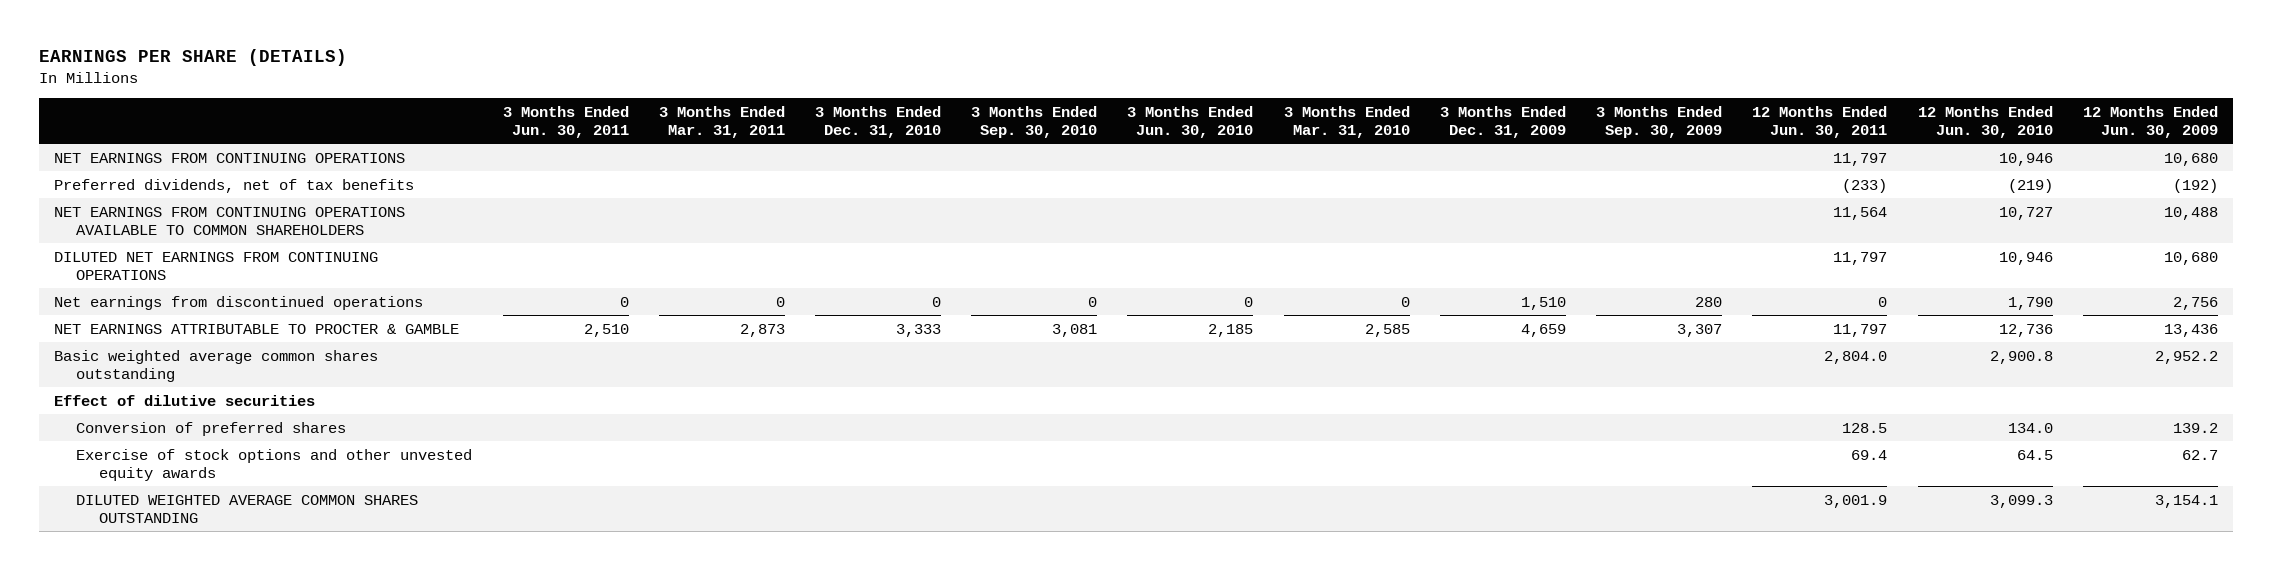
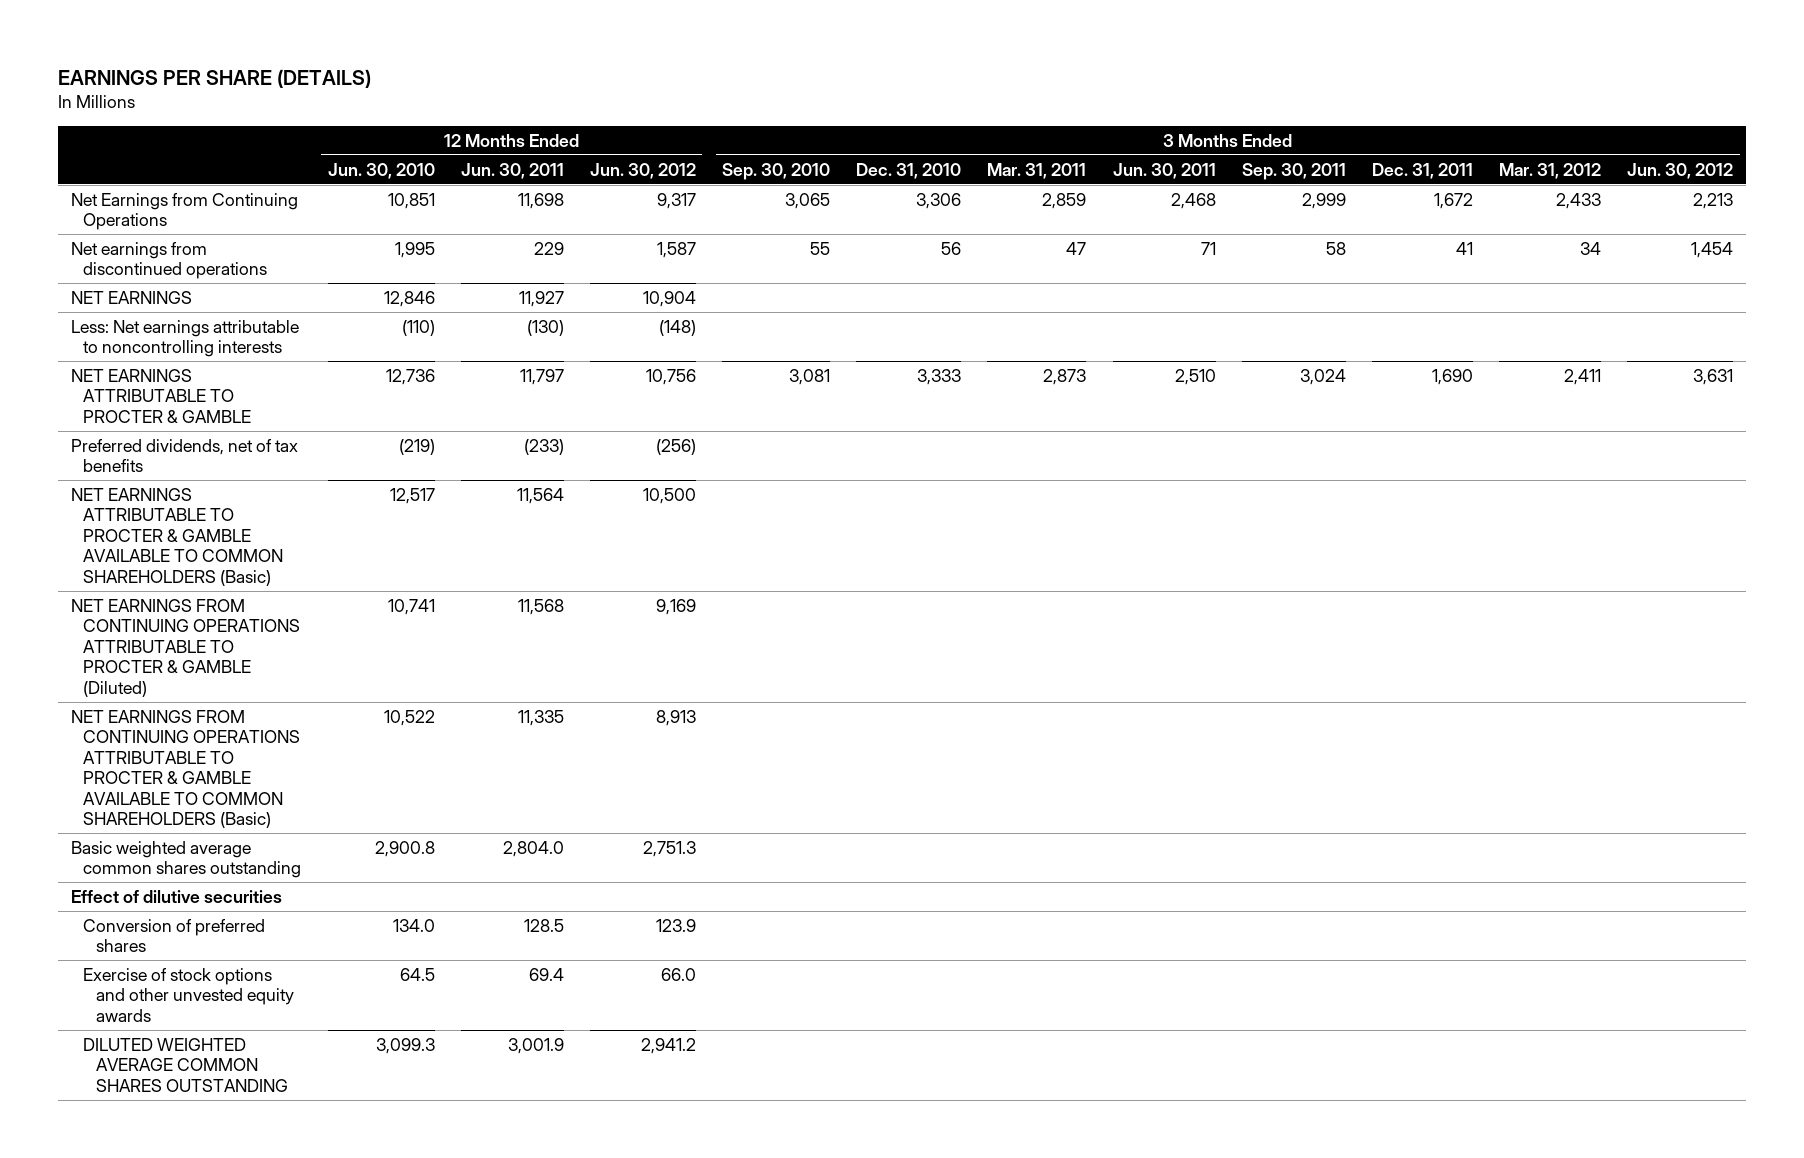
- | 3 Months Ended Jun. 30, 2011 | 3 Months Ended Mar. 31, 2011 | 3 Months Ended Dec. 31, 2010 | 3 Months Ended Sep. 30, 2010 | 3 Months Ended Jun. 30, 2010 | 3 Months Ended Mar. 31, 2010 | 3 Months Ended Dec. 31, 2009 | 3 Months Ended Sep. 30, 2009 | 12 Months Ended Jun. 30, 2011 | 12 Months Ended Jun. 30, 2010 | 12 Months Ended Jun. 30, 2009
+ | 12 Months Ended Jun. 30, 2010 | 12 Months Ended Jun. 30, 2011 | 12 Months Ended Jun. 30, 2012 | 3 Months Ended Sep. 30, 2010 | 3 Months Ended Dec. 31, 2010 | 3 Months Ended Mar. 31, 2011 | 3 Months Ended Jun. 30, 2011 | 3 Months Ended Sep. 30, 2011 | 3 Months Ended Dec. 31, 2011 | 3 Months Ended Mar. 31, 2012 | 3 Months Ended Jun. 30, 2012
- NET EARNINGS FROM CONTINUING OPERATIONS | | | | | | | | | 11,797 | 10,946 | 10,680
- NET EARNINGS FROM CONTINUING OPERATIONS AVAILABLE TO COMMON SHAREHOLDERS | | | | | | | | | 11,564 | 10,727 | 10,488
- DILUTED NET EARNINGS FROM CONTINUING OPERATIONS | | | | | | | | | 11,797 | 10,946 | 10,680
- Net earnings from discontinued operations | 0 | 0 | 0 | 0 | 0 | 0 | 1,510 | 280 | 0 | 1,790 | 2,756
+ Net Earnings from Continuing Operations | 10,851 | 11,698 | 9,317 | 3,065 | 3,306 | 2,859 | 2,468 | 2,999 | 1,672 | 2,433 | 2,213
+ Net earnings from discontinued operations | 1,995 | 229 | 1,587 | 55 | 56 | 47 | 71 | 58 | 41 | 34 | 1,454
+ NET EARNINGS | 12,846 | 11,927 | 10,904 | | | | | | | |
+ Less: Net earnings attributable to noncontrolling interests | (110) | (130) | (148) | | | | | | | |
moved down: Preferred dividends, net of tax benefits | (219) | (233) | (256) | | | | | | | |
+ NET EARNINGS ATTRIBUTABLE TO PROCTER & GAMBLE AVAILABLE TO COMMON SHAREHOLDERS (Basic) | 12,517 | 11,564 | 10,500 | | | | | | | |
+ NET EARNINGS FROM CONTINUING OPERATIONS ATTRIBUTABLE TO PROCTER & GAMBLE (Diluted) | 10,741 | 11,568 | 9,169 | | | | | | | |
+ NET EARNINGS FROM CONTINUING OPERATIONS ATTRIBUTABLE TO PROCTER & GAMBLE AVAILABLE TO COMMON SHAREHOLDERS (Basic) | 10,522 | 11,335 | 8,913 | | | | | | | |

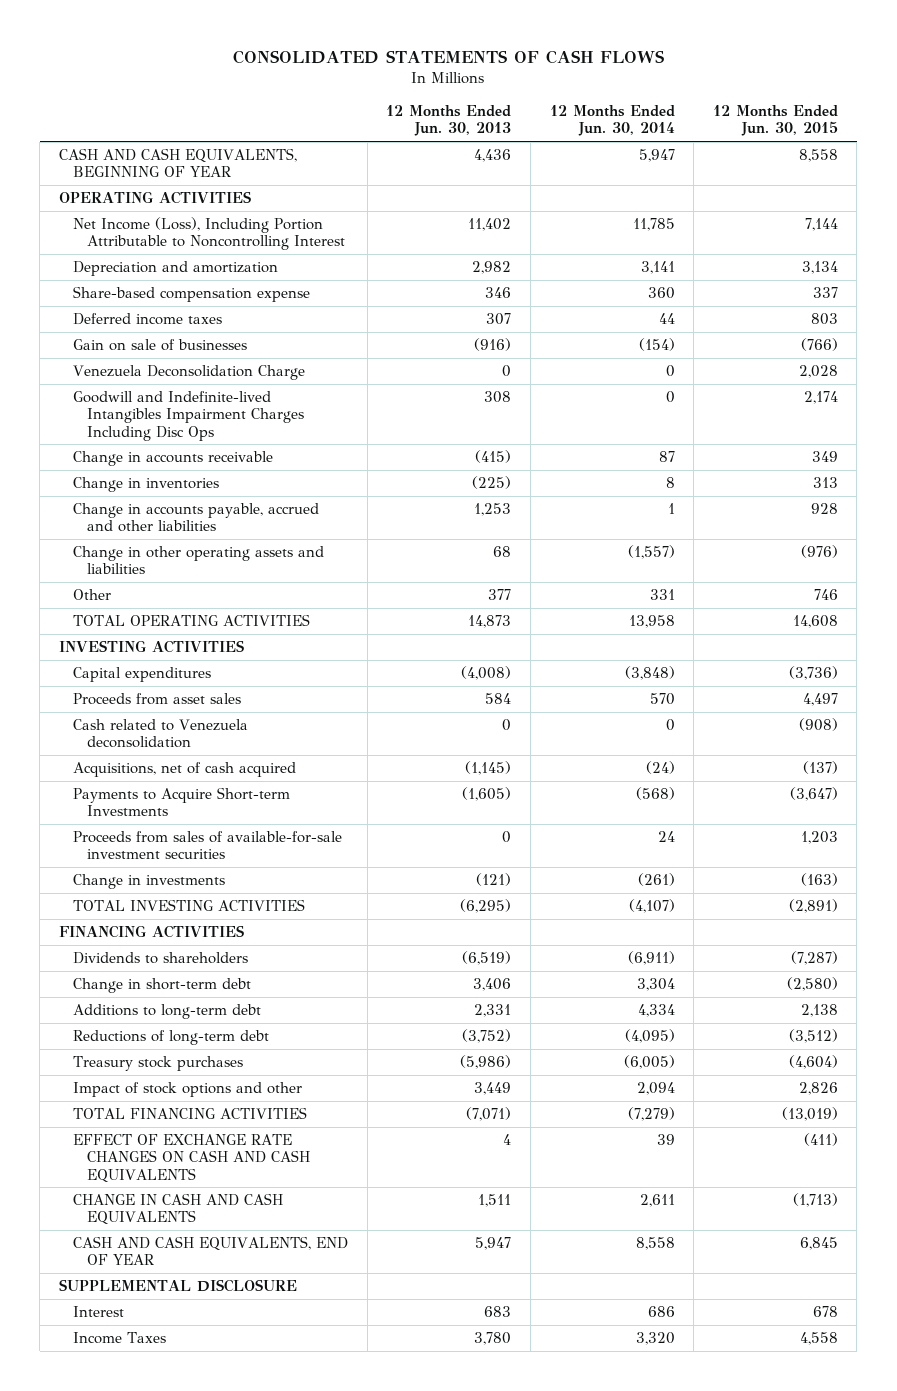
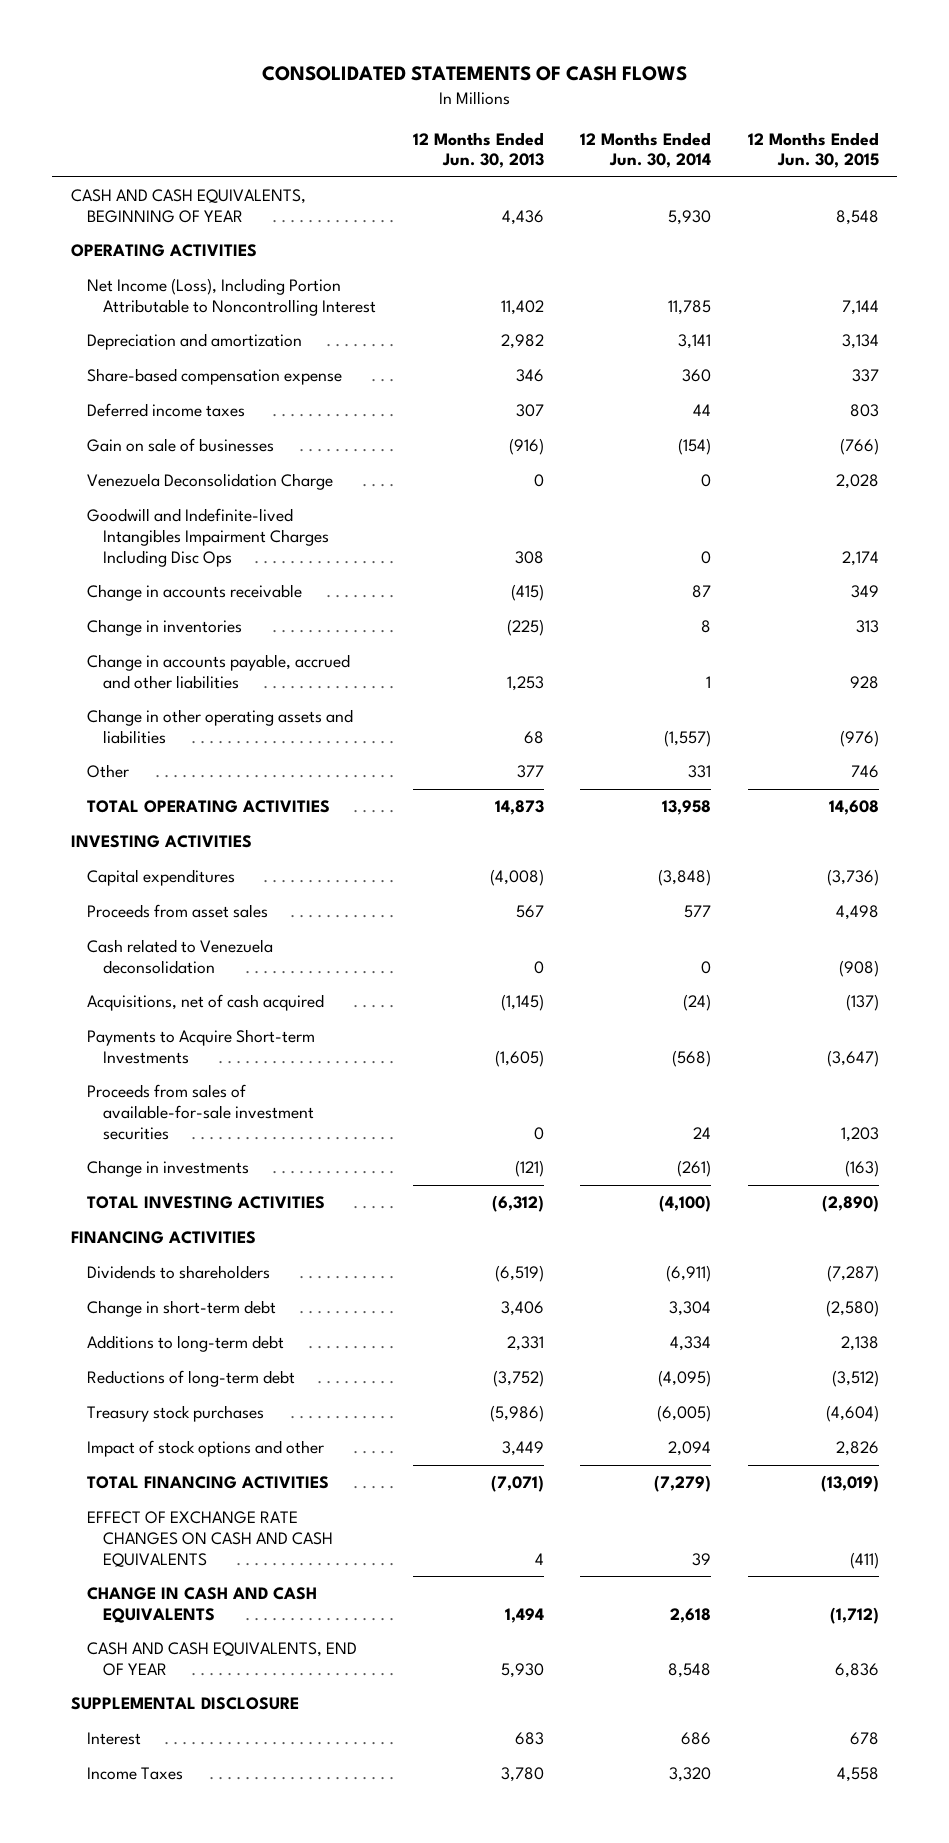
- CASH AND CASH EQUIVALENTS, BEGINNING OF YEAR | 4,436 | 5,947 | 8,558
+ CASH AND CASH EQUIVALENTS, BEGINNING OF YEAR | 4,436 | 5,930 | 8,548
- Proceeds from asset sales | 584 | 570 | 4,497
+ Proceeds from asset sales | 567 | 577 | 4,498
- TOTAL INVESTING ACTIVITIES | (6,295) | (4,107) | (2,891)
+ TOTAL INVESTING ACTIVITIES | (6,312) | (4,100) | (2,890)
- CHANGE IN CASH AND CASH EQUIVALENTS | 1,511 | 2,611 | (1,713)
- CASH AND CASH EQUIVALENTS, END OF YEAR | 5,947 | 8,558 | 6,845
+ CHANGE IN CASH AND CASH EQUIVALENTS | 1,494 | 2,618 | (1,712)
+ CASH AND CASH EQUIVALENTS, END OF YEAR | 5,930 | 8,548 | 6,836

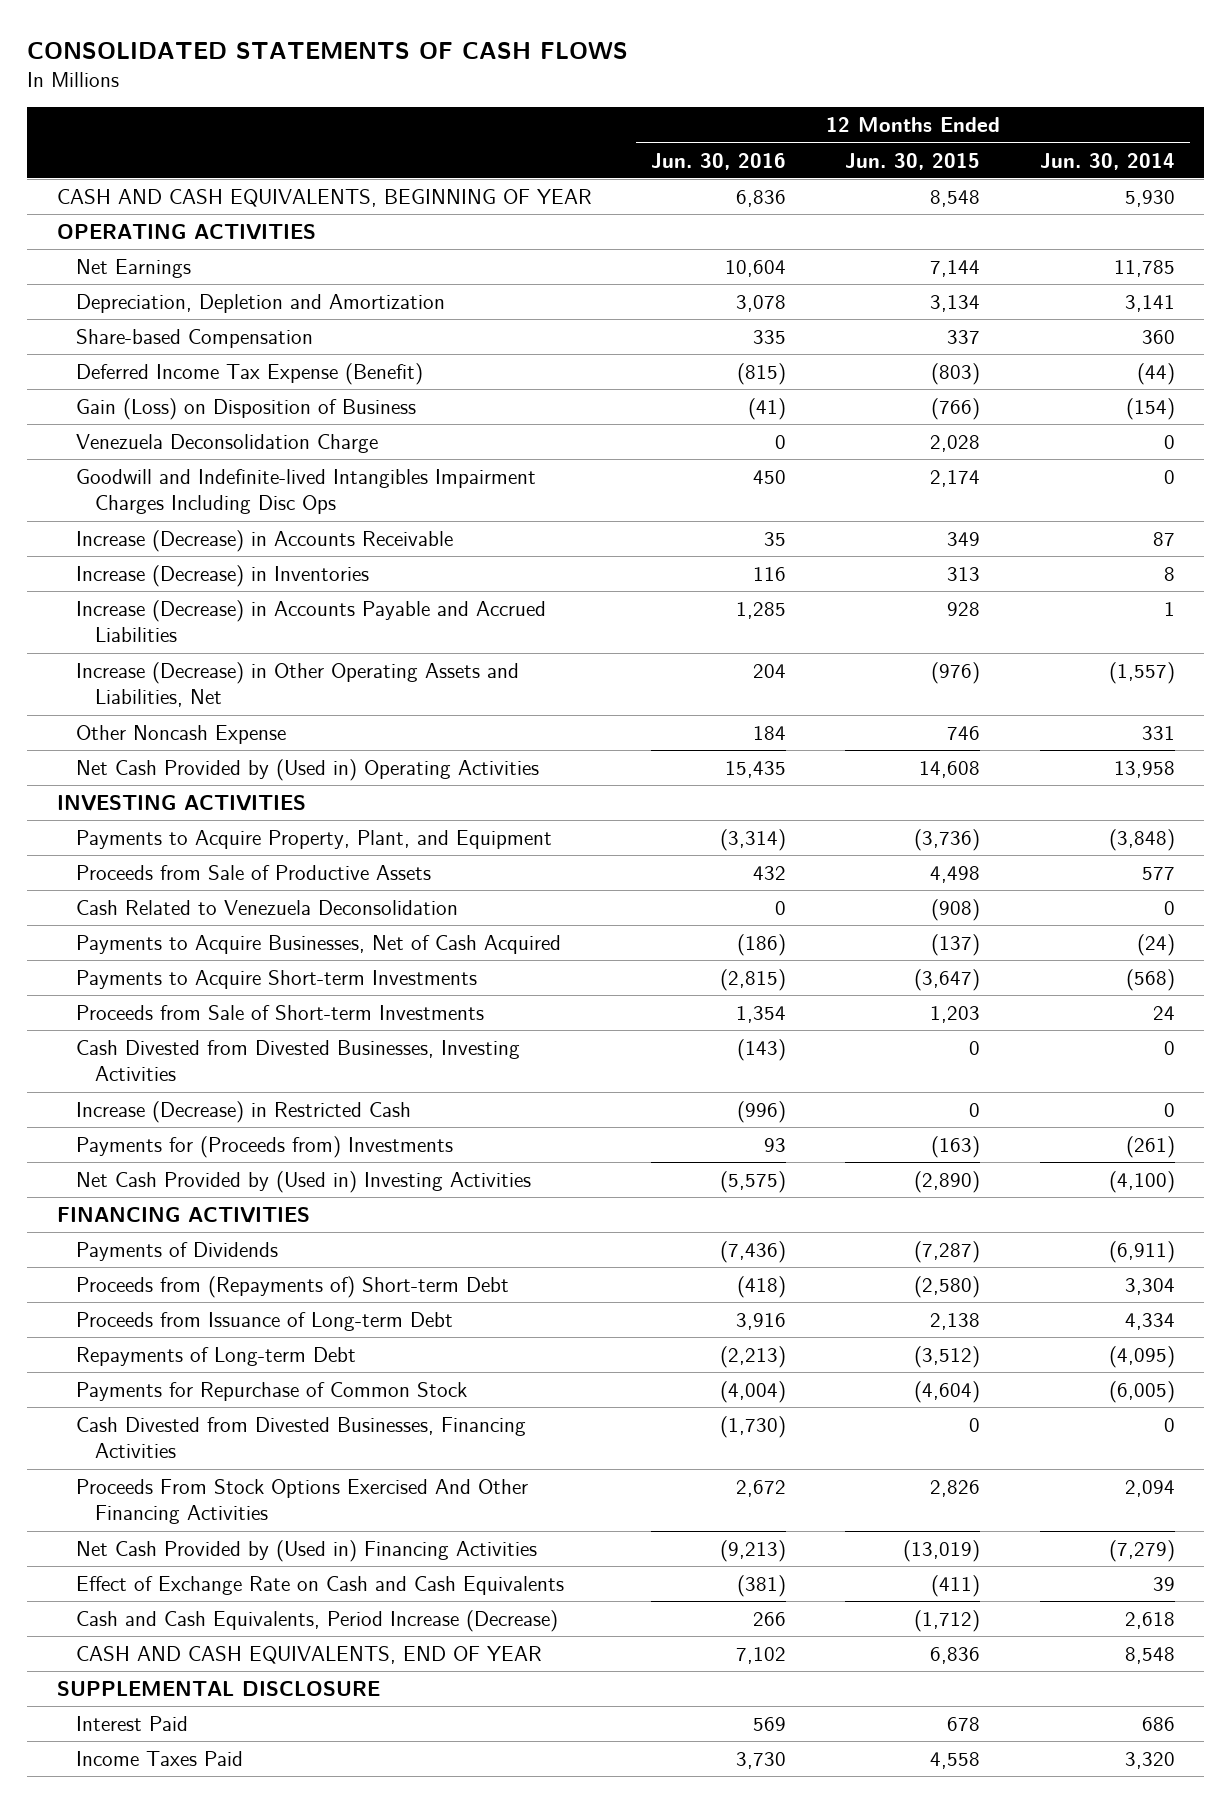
- | 12 Months Ended Jun. 30, 2013 | 12 Months Ended Jun. 30, 2014 | 12 Months Ended Jun. 30, 2015
+ | 12 Months Ended Jun. 30, 2016 | 12 Months Ended Jun. 30, 2015 | 12 Months Ended Jun. 30, 2014
- Net Income (Loss), Including Portion Attributable to Noncontrolling Interest | 11,402 | 11,785 | 7,144
- Depreciation and amortization | 2,982 | 3,141 | 3,134
- Share-based compensation expense | 346 | 360 | 337
- Deferred income taxes | 307 | 44 | 803
- Gain on sale of businesses | (916) | (154) | (766)
+ Net Earnings | 10,604 | 7,144 | 11,785
+ Depreciation, Depletion and Amortization | 3,078 | 3,134 | 3,141
+ Share-based Compensation | 335 | 337 | 360
+ Deferred Income Tax Expense (Benefit) | (815) | (803) | (44)
+ Gain (Loss) on Disposition of Business | (41) | (766) | (154)
- Change in accounts receivable | (415) | 87 | 349
- Change in inventories | (225) | 8 | 313
- Change in accounts payable, accrued and other liabilities | 1,253 | 1 | 928
- Change in other operating assets and liabilities | 68 | (1,557) | (976)
- Other | 377 | 331 | 746
- TOTAL OPERATING ACTIVITIES | 14,873 | 13,958 | 14,608
+ Increase (Decrease) in Accounts Receivable | 35 | 349 | 87
+ Increase (Decrease) in Inventories | 116 | 313 | 8
+ Increase (Decrease) in Accounts Payable and Accrued Liabilities | 1,285 | 928 | 1
+ Increase (Decrease) in Other Operating Assets and Liabilities, Net | 204 | (976) | (1,557)
+ Other Noncash Expense | 184 | 746 | 331
+ Net Cash Provided by (Used in) Operating Activities | 15,435 | 14,608 | 13,958
- Capital expenditures | (4,008) | (3,848) | (3,736)
- Proceeds from asset sales | 567 | 577 | 4,498
- Cash related to Venezuela deconsolidation | 0 | 0 | (908)
- Acquisitions, net of cash acquired | (1,145) | (24) | (137)
+ Payments to Acquire Property, Plant, and Equipment | (3,314) | (3,736) | (3,848)
+ Proceeds from Sale of Productive Assets | 432 | 4,498 | 577
+ Cash Related to Venezuela Deconsolidation | 0 | (908) | 0
+ Payments to Acquire Businesses, Net of Cash Acquired | (186) | (137) | (24)
- Proceeds from sales of available-for-sale investment securities | 0 | 24 | 1,203
- Change in investments | (121) | (261) | (163)
- TOTAL INVESTING ACTIVITIES | (6,312) | (4,100) | (2,890)
+ Proceeds from Sale of Short-term Investments | 1,354 | 1,203 | 24
+ Cash Divested from Divested Businesses, Investing Activities | (143) | 0 | 0
+ Increase (Decrease) in Restricted Cash | (996) | 0 | 0
+ Payments for (Proceeds from) Investments | 93 | (163) | (261)
+ Net Cash Provided by (Used in) Investing Activities | (5,575) | (2,890) | (4,100)
- Dividends to shareholders | (6,519) | (6,911) | (7,287)
- Change in short-term debt | 3,406 | 3,304 | (2,580)
- Additions to long-term debt | 2,331 | 4,334 | 2,138
- Reductions of long-term debt | (3,752) | (4,095) | (3,512)
- Treasury stock purchases | (5,986) | (6,005) | (4,604)
- Impact of stock options and other | 3,449 | 2,094 | 2,826
- TOTAL FINANCING ACTIVITIES | (7,071) | (7,279) | (13,019)
- EFFECT OF EXCHANGE RATE CHANGES ON CASH AND CASH EQUIVALENTS | 4 | 39 | (411)
- CHANGE IN CASH AND CASH EQUIVALENTS | 1,494 | 2,618 | (1,712)
+ Payments of Dividends | (7,436) | (7,287) | (6,911)
+ Proceeds from (Repayments of) Short-term Debt | (418) | (2,580) | 3,304
+ Proceeds from Issuance of Long-term Debt | 3,916 | 2,138 | 4,334
+ Repayments of Long-term Debt | (2,213) | (3,512) | (4,095)
+ Payments for Repurchase of Common Stock | (4,004) | (4,604) | (6,005)
+ Cash Divested from Divested Businesses, Financing Activities | (1,730) | 0 | 0
+ Proceeds From Stock Options Exercised And Other Financing Activities | 2,672 | 2,826 | 2,094
+ Net Cash Provided by (Used in) Financing Activities | (9,213) | (13,019) | (7,279)
+ Effect of Exchange Rate on Cash and Cash Equivalents | (381) | (411) | 39
+ Cash and Cash Equivalents, Period Increase (Decrease) | 266 | (1,712) | 2,618
- Interest | 683 | 686 | 678
- Income Taxes | 3,780 | 3,320 | 4,558
+ Interest Paid | 569 | 678 | 686
+ Income Taxes Paid | 3,730 | 4,558 | 3,320

